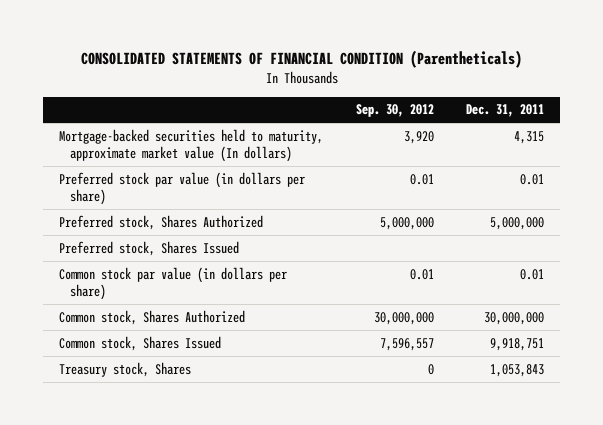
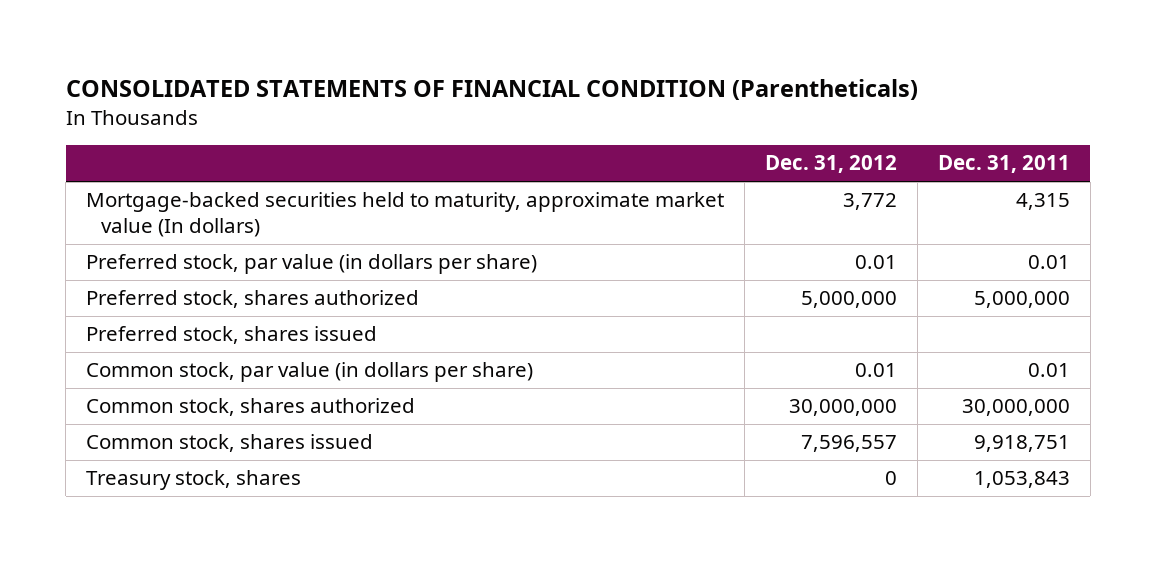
- | Sep. 30, 2012 | Dec. 31, 2011
+ | Dec. 31, 2012 | Dec. 31, 2011
- Preferred stock par value (in dollars per share) | 0.01 | 0.01
- Preferred stock, Shares Authorized | 5,000,000 | 5,000,000
- Preferred stock, Shares Issued
- Common stock par value (in dollars per share) | 0.01 | 0.01
- Common stock, Shares Authorized | 30,000,000 | 30,000,000
- Common stock, Shares Issued | 7,596,557 | 9,918,751
- Treasury stock, Shares | 0 | 1,053,843
+ Preferred stock, par value (in dollars per share) | 0.01 | 0.01
+ Preferred stock, shares authorized | 5,000,000 | 5,000,000
+ Preferred stock, shares issued
+ Common stock, par value (in dollars per share) | 0.01 | 0.01
+ Common stock, shares authorized | 30,000,000 | 30,000,000
+ Common stock, shares issued | 7,596,557 | 9,918,751
+ Treasury stock, shares | 0 | 1,053,843

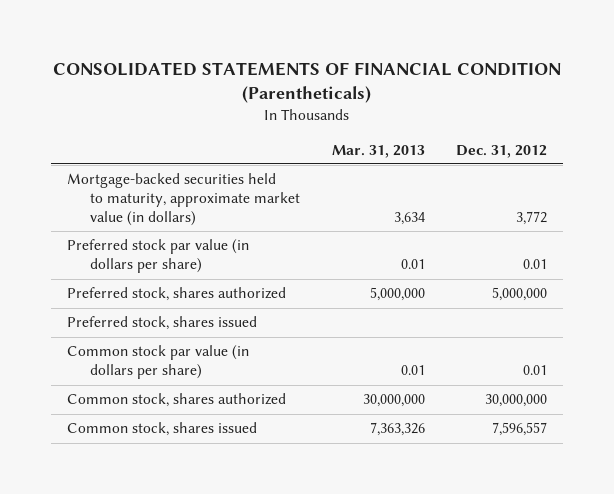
- | Dec. 31, 2012 | Dec. 31, 2011
+ | Mar. 31, 2013 | Dec. 31, 2012
- Mortgage-backed securities held to maturity, approximate market value (In dollars) | 3,772 | 4,315
- Preferred stock, par value (in dollars per share) | 0.01 | 0.01
+ Mortgage-backed securities held to maturity, approximate market value (in dollars) | 3,634 | 3,772
+ Preferred stock par value (in dollars per share) | 0.01 | 0.01
- Common stock, par value (in dollars per share) | 0.01 | 0.01
+ Common stock par value (in dollars per share) | 0.01 | 0.01
- Treasury stock, shares | 0 | 1,053,843

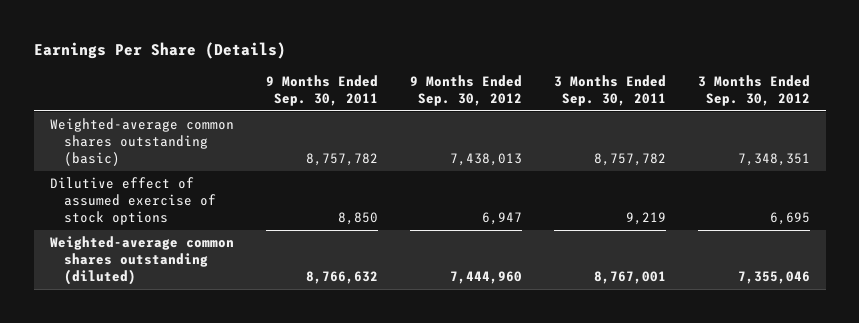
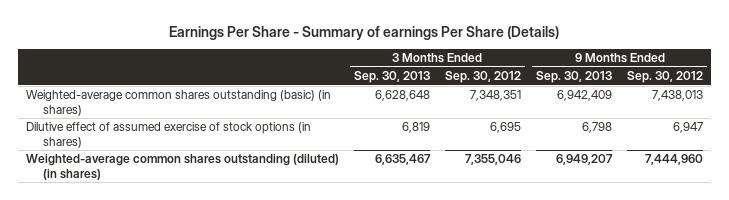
- Earnings Per Share (Details)
+ Earnings Per Share - Summary of earnings Per Share (Details)
- | 9 Months Ended Sep. 30, 2011 | 9 Months Ended Sep. 30, 2012 | 3 Months Ended Sep. 30, 2011 | 3 Months Ended Sep. 30, 2012
+ | 3 Months Ended Sep. 30, 2013 | 3 Months Ended Sep. 30, 2012 | 9 Months Ended Sep. 30, 2013 | 9 Months Ended Sep. 30, 2012
- Weighted-average common shares outstanding (basic) | 8,757,782 | 7,438,013 | 8,757,782 | 7,348,351
- Dilutive effect of assumed exercise of stock options | 8,850 | 6,947 | 9,219 | 6,695
- Weighted-average common shares outstanding (diluted) | 8,766,632 | 7,444,960 | 8,767,001 | 7,355,046
+ Weighted-average common shares outstanding (basic) (in shares) | 6,628,648 | 7,348,351 | 6,942,409 | 7,438,013
+ Dilutive effect of assumed exercise of stock options (in shares) | 6,819 | 6,695 | 6,798 | 6,947
+ Weighted-average common shares outstanding (diluted) (in shares) | 6,635,467 | 7,355,046 | 6,949,207 | 7,444,960

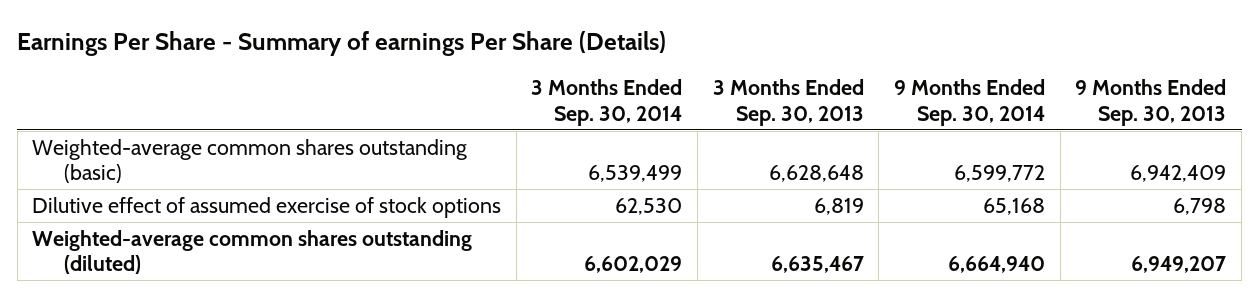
- | 3 Months Ended Sep. 30, 2013 | 3 Months Ended Sep. 30, 2012 | 9 Months Ended Sep. 30, 2013 | 9 Months Ended Sep. 30, 2012
+ | 3 Months Ended Sep. 30, 2014 | 3 Months Ended Sep. 30, 2013 | 9 Months Ended Sep. 30, 2014 | 9 Months Ended Sep. 30, 2013
- Weighted-average common shares outstanding (basic) (in shares) | 6,628,648 | 7,348,351 | 6,942,409 | 7,438,013
- Dilutive effect of assumed exercise of stock options (in shares) | 6,819 | 6,695 | 6,798 | 6,947
- Weighted-average common shares outstanding (diluted) (in shares) | 6,635,467 | 7,355,046 | 6,949,207 | 7,444,960
+ Weighted-average common shares outstanding (basic) | 6,539,499 | 6,628,648 | 6,599,772 | 6,942,409
+ Dilutive effect of assumed exercise of stock options | 62,530 | 6,819 | 65,168 | 6,798
+ Weighted-average common shares outstanding (diluted) | 6,602,029 | 6,635,467 | 6,664,940 | 6,949,207

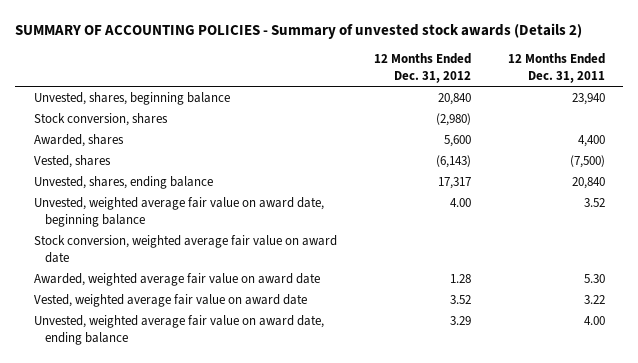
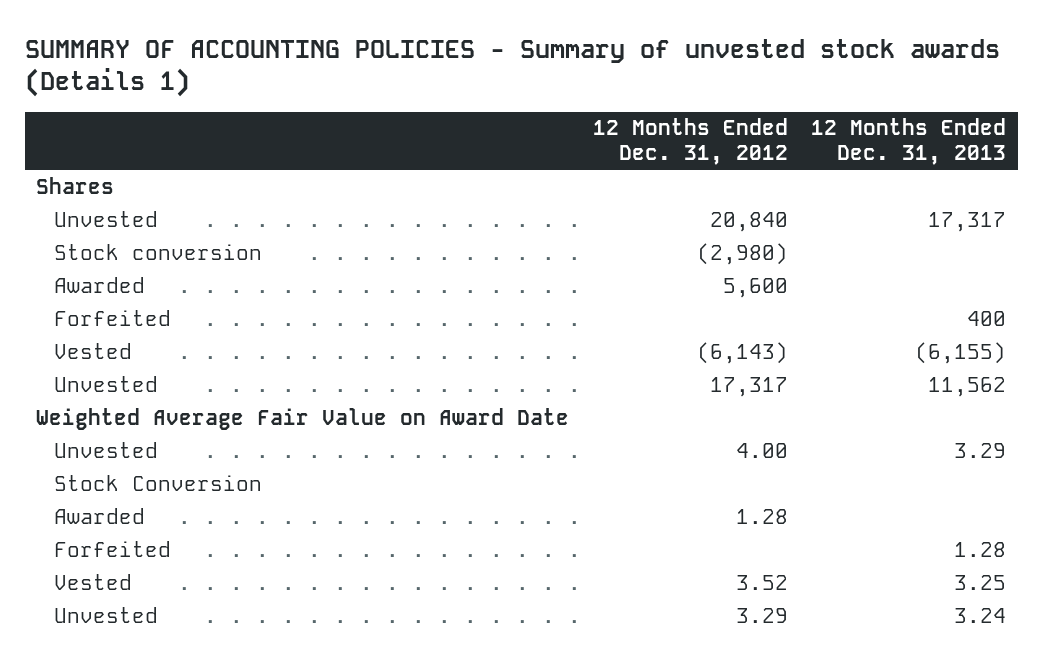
- SUMMARY OF ACCOUNTING POLICIES - Summary of unvested stock awards (Details 2)
+ SUMMARY OF ACCOUNTING POLICIES - Summary of unvested stock awards (Details 1)
- | 12 Months Ended Dec. 31, 2012 | 12 Months Ended Dec. 31, 2011
+ | 12 Months Ended Dec. 31, 2012 | 12 Months Ended Dec. 31, 2013
- Unvested, shares, beginning balance | 20,840 | 23,940
- Stock conversion, shares | (2,980) |
- Awarded, shares | 5,600 | 4,400
- Vested, shares | (6,143) | (7,500)
- Unvested, shares, ending balance | 17,317 | 20,840
- Unvested, weighted average fair value on award date, beginning balance | 4.00 | 3.52
- Stock conversion, weighted average fair value on award date
- Awarded, weighted average fair value on award date | 1.28 | 5.30
- Vested, weighted average fair value on award date | 3.52 | 3.22
- Unvested, weighted average fair value on award date, ending balance | 3.29 | 4.00
+ Shares
+ Unvested | 20,840 | 17,317
+ Stock conversion | (2,980) |
+ Awarded | 5,600 |
+ Forfeited | | 400
+ Vested | (6,143) | (6,155)
+ Unvested | 17,317 | 11,562
+ Weighted Average Fair Value on Award Date
+ Unvested | 4.00 | 3.29
+ Stock Conversion
+ Awarded | 1.28 |
+ Forfeited | | 1.28
+ Vested | 3.52 | 3.25
+ Unvested | 3.29 | 3.24

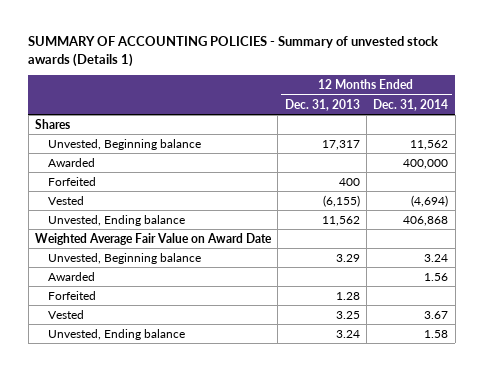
- | 12 Months Ended Dec. 31, 2012 | 12 Months Ended Dec. 31, 2013
+ | 12 Months Ended Dec. 31, 2013 | 12 Months Ended Dec. 31, 2014
- Unvested | 20,840 | 17,317
- Stock conversion | (2,980) |
+ Unvested, Beginning balance | 17,317 | 11,562
- Unvested | 17,317 | 11,562
+ Unvested, Ending balance | 11,562 | 406,868
- Unvested | 4.00 | 3.29
- Stock Conversion
+ Unvested, Beginning balance | 3.29 | 3.24
- Unvested | 3.29 | 3.24
+ Unvested, Ending balance | 3.24 | 1.58

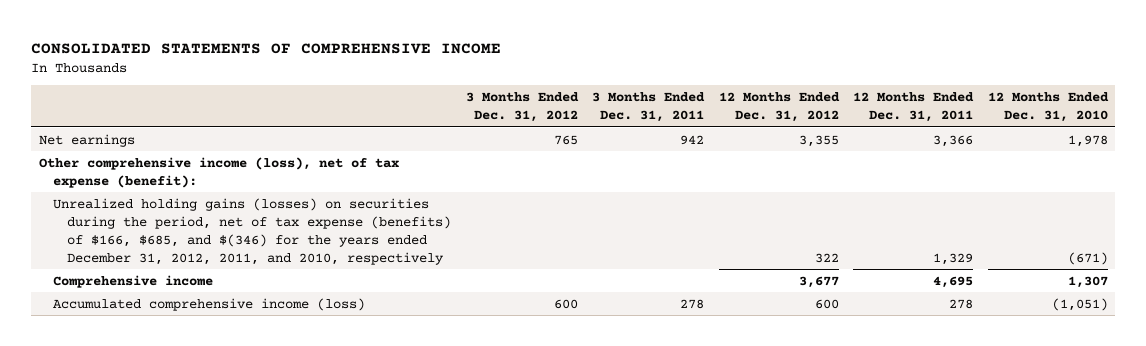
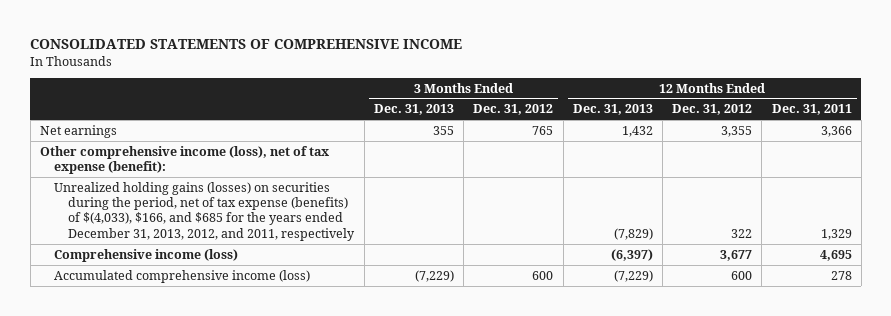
- | 3 Months Ended Dec. 31, 2012 | 3 Months Ended Dec. 31, 2011 | 12 Months Ended Dec. 31, 2012 | 12 Months Ended Dec. 31, 2011 | 12 Months Ended Dec. 31, 2010
+ | 3 Months Ended Dec. 31, 2013 | 3 Months Ended Dec. 31, 2012 | 12 Months Ended Dec. 31, 2013 | 12 Months Ended Dec. 31, 2012 | 12 Months Ended Dec. 31, 2011
- Unrealized holding gains (losses) on securities during the period, net of tax expense (benefits) of $166, $685, and $(346) for the years ended December 31, 2012, 2011, and 2010, respectively | | | 322 | 1,329 | (671)
- Comprehensive income | | | 3,677 | 4,695 | 1,307
+ Unrealized holding gains (losses) on securities during the period, net of tax expense (benefits) of $(4,033), $166, and $685 for the years ended December 31, 2013, 2012, and 2011, respectively | | | (7,829) | 322 | 1,329
+ Comprehensive income (loss) | | | (6,397) | 3,677 | 4,695

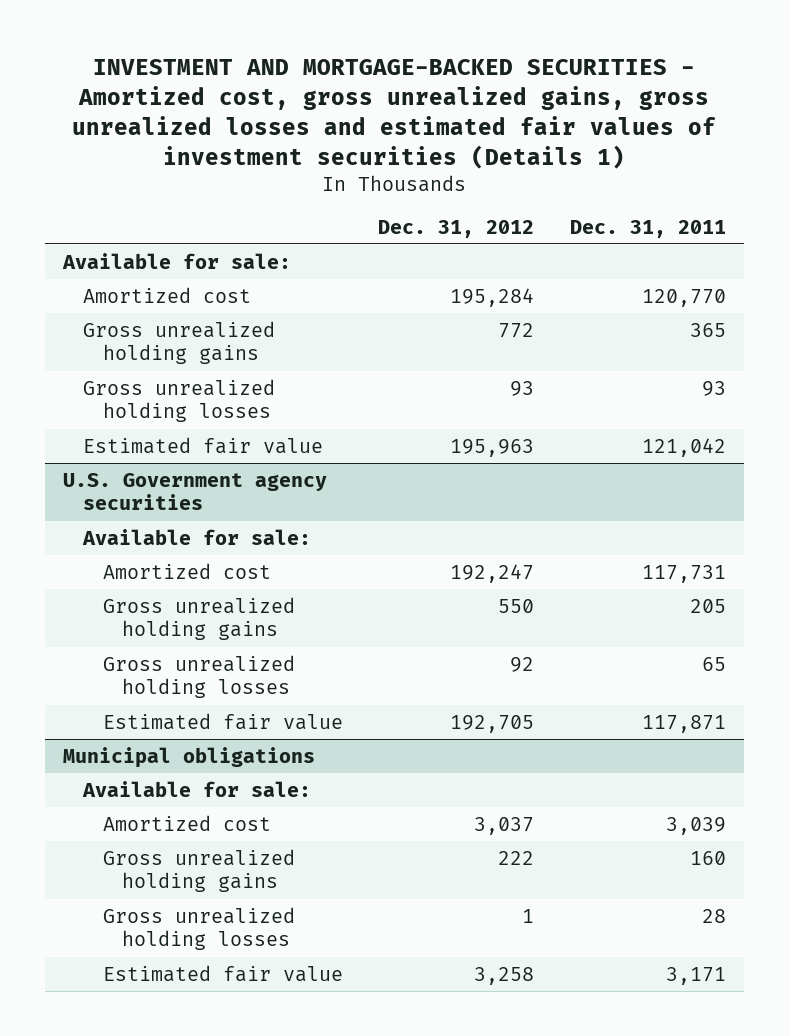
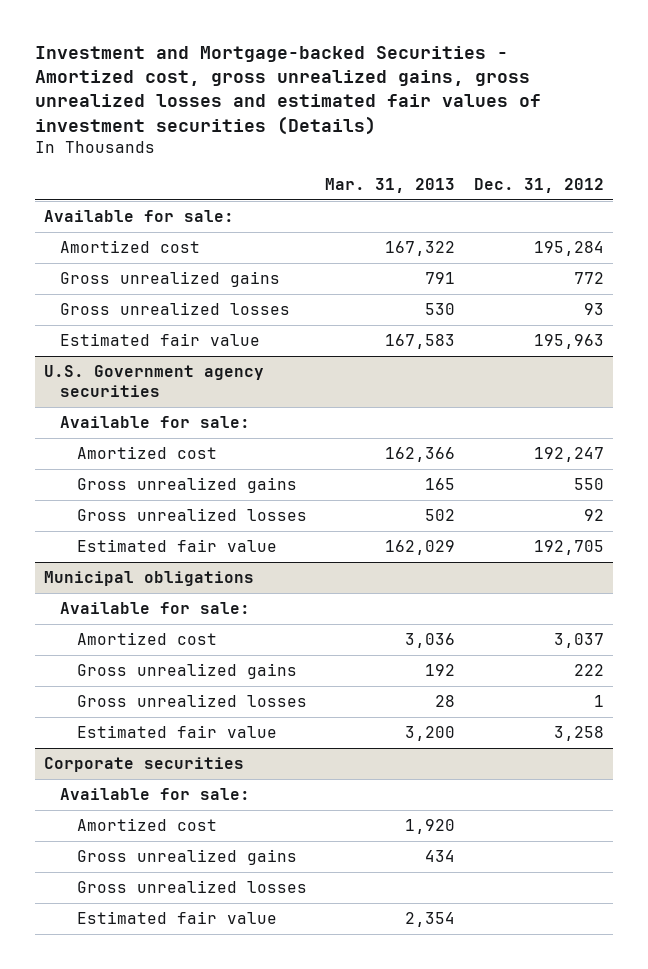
- INVESTMENT AND MORTGAGE-BACKED SECURITIES - Amortized cost, gross unrealized gains, gross unrealized losses and estimated fair values of investment securities (Details 1)
+ Investment and Mortgage-backed Securities - Amortized cost, gross unrealized gains, gross unrealized losses and estimated fair values of investment securities (Details)
- | Dec. 31, 2012 | Dec. 31, 2011
+ | Mar. 31, 2013 | Dec. 31, 2012
- Gross unrealized holding gains | 772 | 365
- Gross unrealized holding losses | 93 | 93
+ Gross unrealized gains | 791 | 772
+ Gross unrealized losses | 530 | 93
@ U.S. Government agency securities
- Gross unrealized holding gains | 550 | 205
- Gross unrealized holding losses | 92 | 65
+ Gross unrealized gains | 165 | 550
+ Gross unrealized losses | 502 | 92
@ Municipal obligations
- Gross unrealized holding gains | 222 | 160
- Gross unrealized holding losses | 1 | 28
+ Gross unrealized gains | 192 | 222
+ Gross unrealized losses | 28 | 1
+ Corporate securities
+ Available for sale:
+ Amortized cost | 1,920 |
+ Gross unrealized gains | 434 |
+ Gross unrealized losses
+ Estimated fair value | 2,354 |

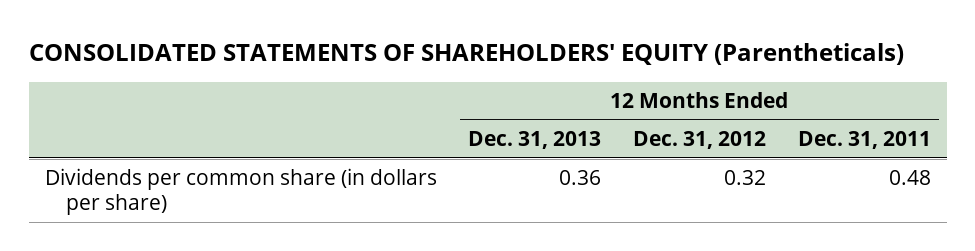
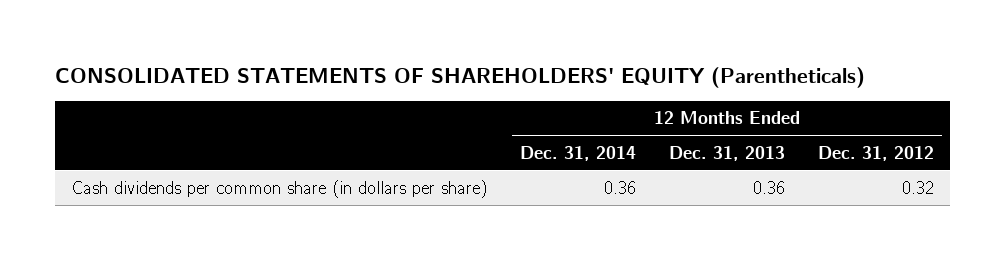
- | 12 Months Ended Dec. 31, 2013 | 12 Months Ended Dec. 31, 2012 | 12 Months Ended Dec. 31, 2011
+ | 12 Months Ended Dec. 31, 2014 | 12 Months Ended Dec. 31, 2013 | 12 Months Ended Dec. 31, 2012
- Dividends per common share (in dollars per share) | 0.36 | 0.32 | 0.48
+ Cash dividends per common share (in dollars per share) | 0.36 | 0.36 | 0.32

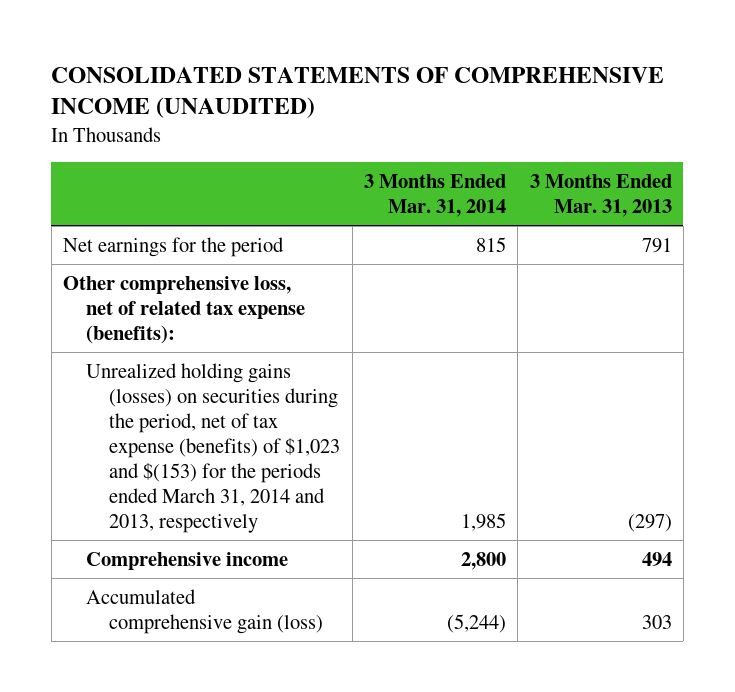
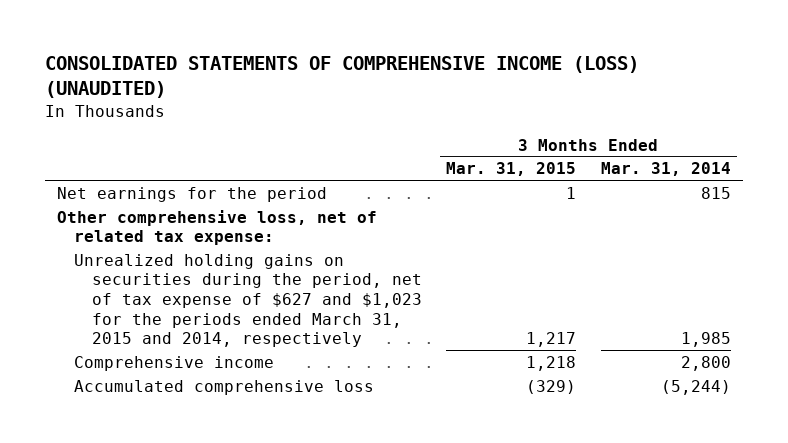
- CONSOLIDATED STATEMENTS OF COMPREHENSIVE INCOME (UNAUDITED)
+ CONSOLIDATED STATEMENTS OF COMPREHENSIVE INCOME (LOSS) (UNAUDITED)
- | 3 Months Ended Mar. 31, 2014 | 3 Months Ended Mar. 31, 2013
+ | 3 Months Ended Mar. 31, 2015 | 3 Months Ended Mar. 31, 2014
- Other comprehensive loss, net of related tax expense (benefits):
- Unrealized holding gains (losses) on securities during the period, net of tax expense (benefits) of $1,023 and $(153) for the periods ended March 31, 2014 and 2013, respectively | 1,985 | (297)
+ Other comprehensive loss, net of related tax expense:
+ Unrealized holding gains on securities during the period, net of tax expense of $627 and $1,023 for the periods ended March 31, 2015 and 2014, respectively | 1,217 | 1,985
- Accumulated comprehensive gain (loss) | (5,244) | 303
+ Accumulated comprehensive loss | (329) | (5,244)

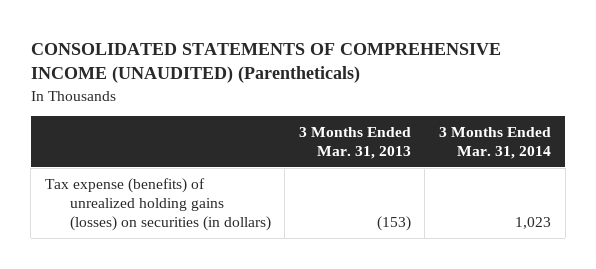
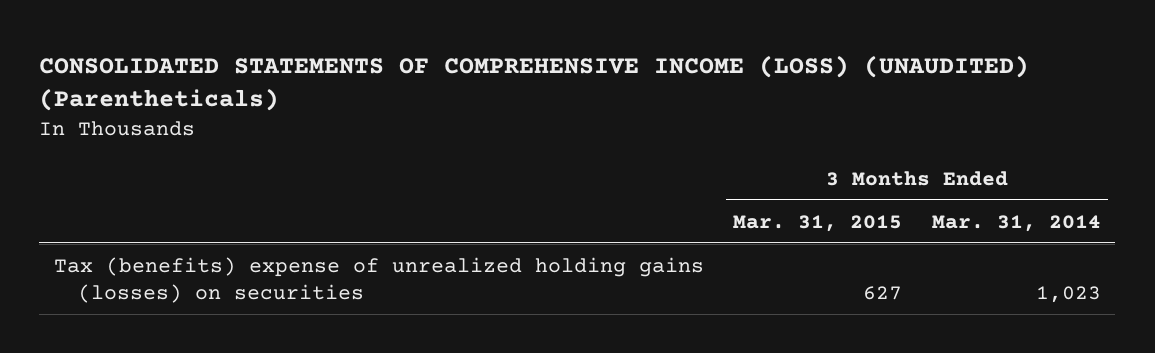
- CONSOLIDATED STATEMENTS OF COMPREHENSIVE INCOME (UNAUDITED) (Parentheticals)
+ CONSOLIDATED STATEMENTS OF COMPREHENSIVE INCOME (LOSS) (UNAUDITED) (Parentheticals)
- | 3 Months Ended Mar. 31, 2013 | 3 Months Ended Mar. 31, 2014
+ | 3 Months Ended Mar. 31, 2015 | 3 Months Ended Mar. 31, 2014
- Tax expense (benefits) of unrealized holding gains (losses) on securities (in dollars) | (153) | 1,023
+ Tax (benefits) expense of unrealized holding gains (losses) on securities | 627 | 1,023

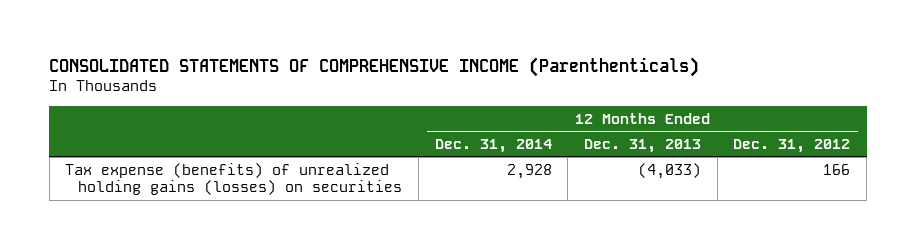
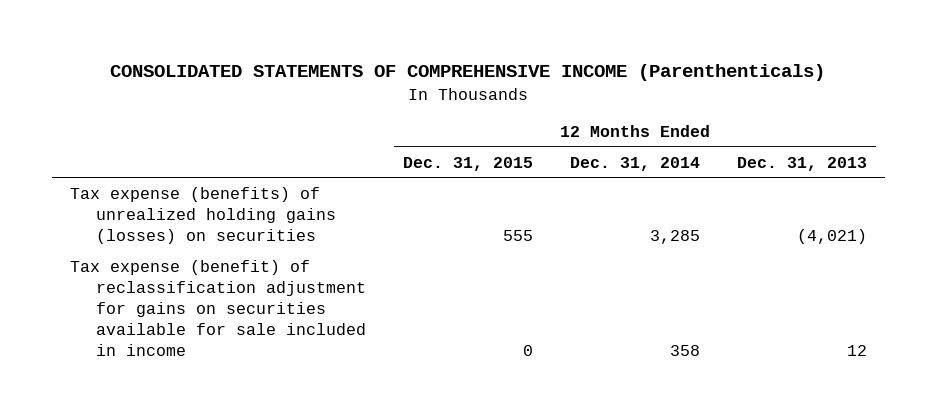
- | 12 Months Ended Dec. 31, 2014 | 12 Months Ended Dec. 31, 2013 | 12 Months Ended Dec. 31, 2012
+ | 12 Months Ended Dec. 31, 2015 | 12 Months Ended Dec. 31, 2014 | 12 Months Ended Dec. 31, 2013
- Tax expense (benefits) of unrealized holding gains (losses) on securities | 2,928 | (4,033) | 166
+ Tax expense (benefits) of unrealized holding gains (losses) on securities | 555 | 3,285 | (4,021)
+ Tax expense (benefit) of reclassification adjustment for gains on securities available for sale included in income | 0 | 358 | 12

